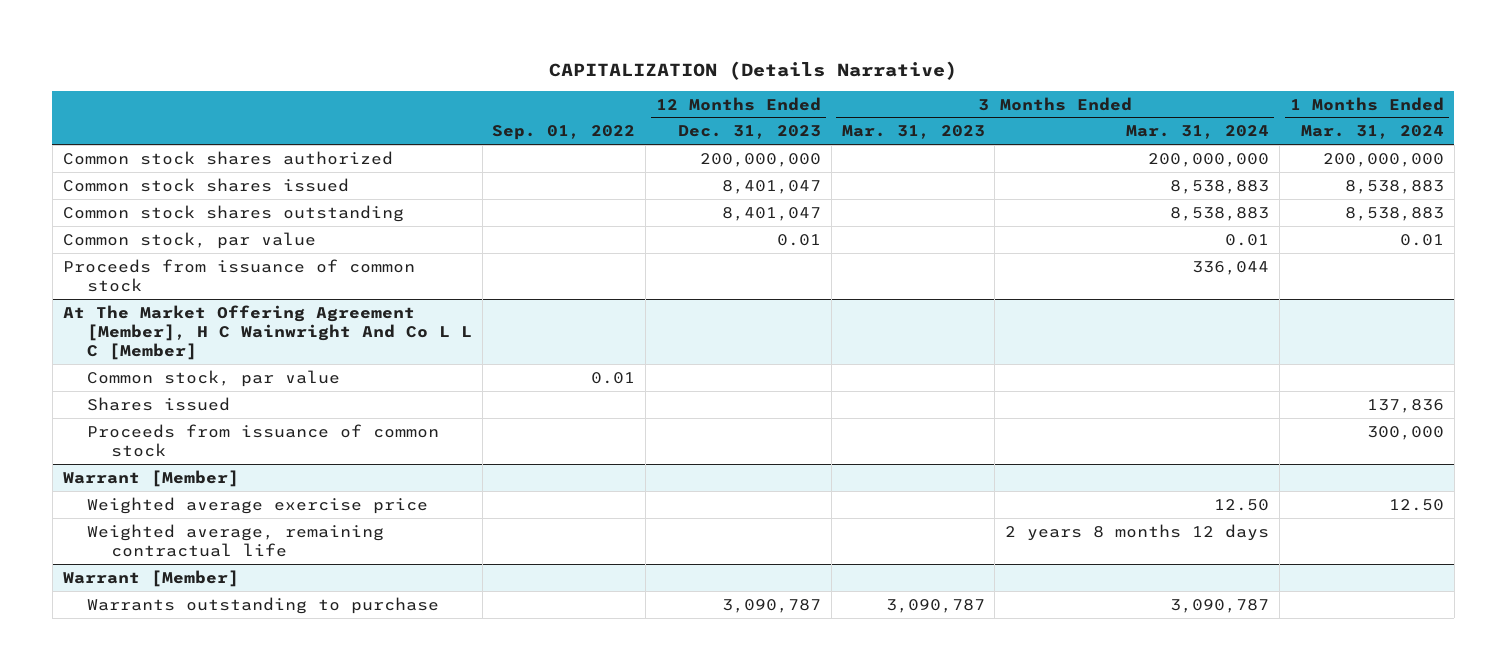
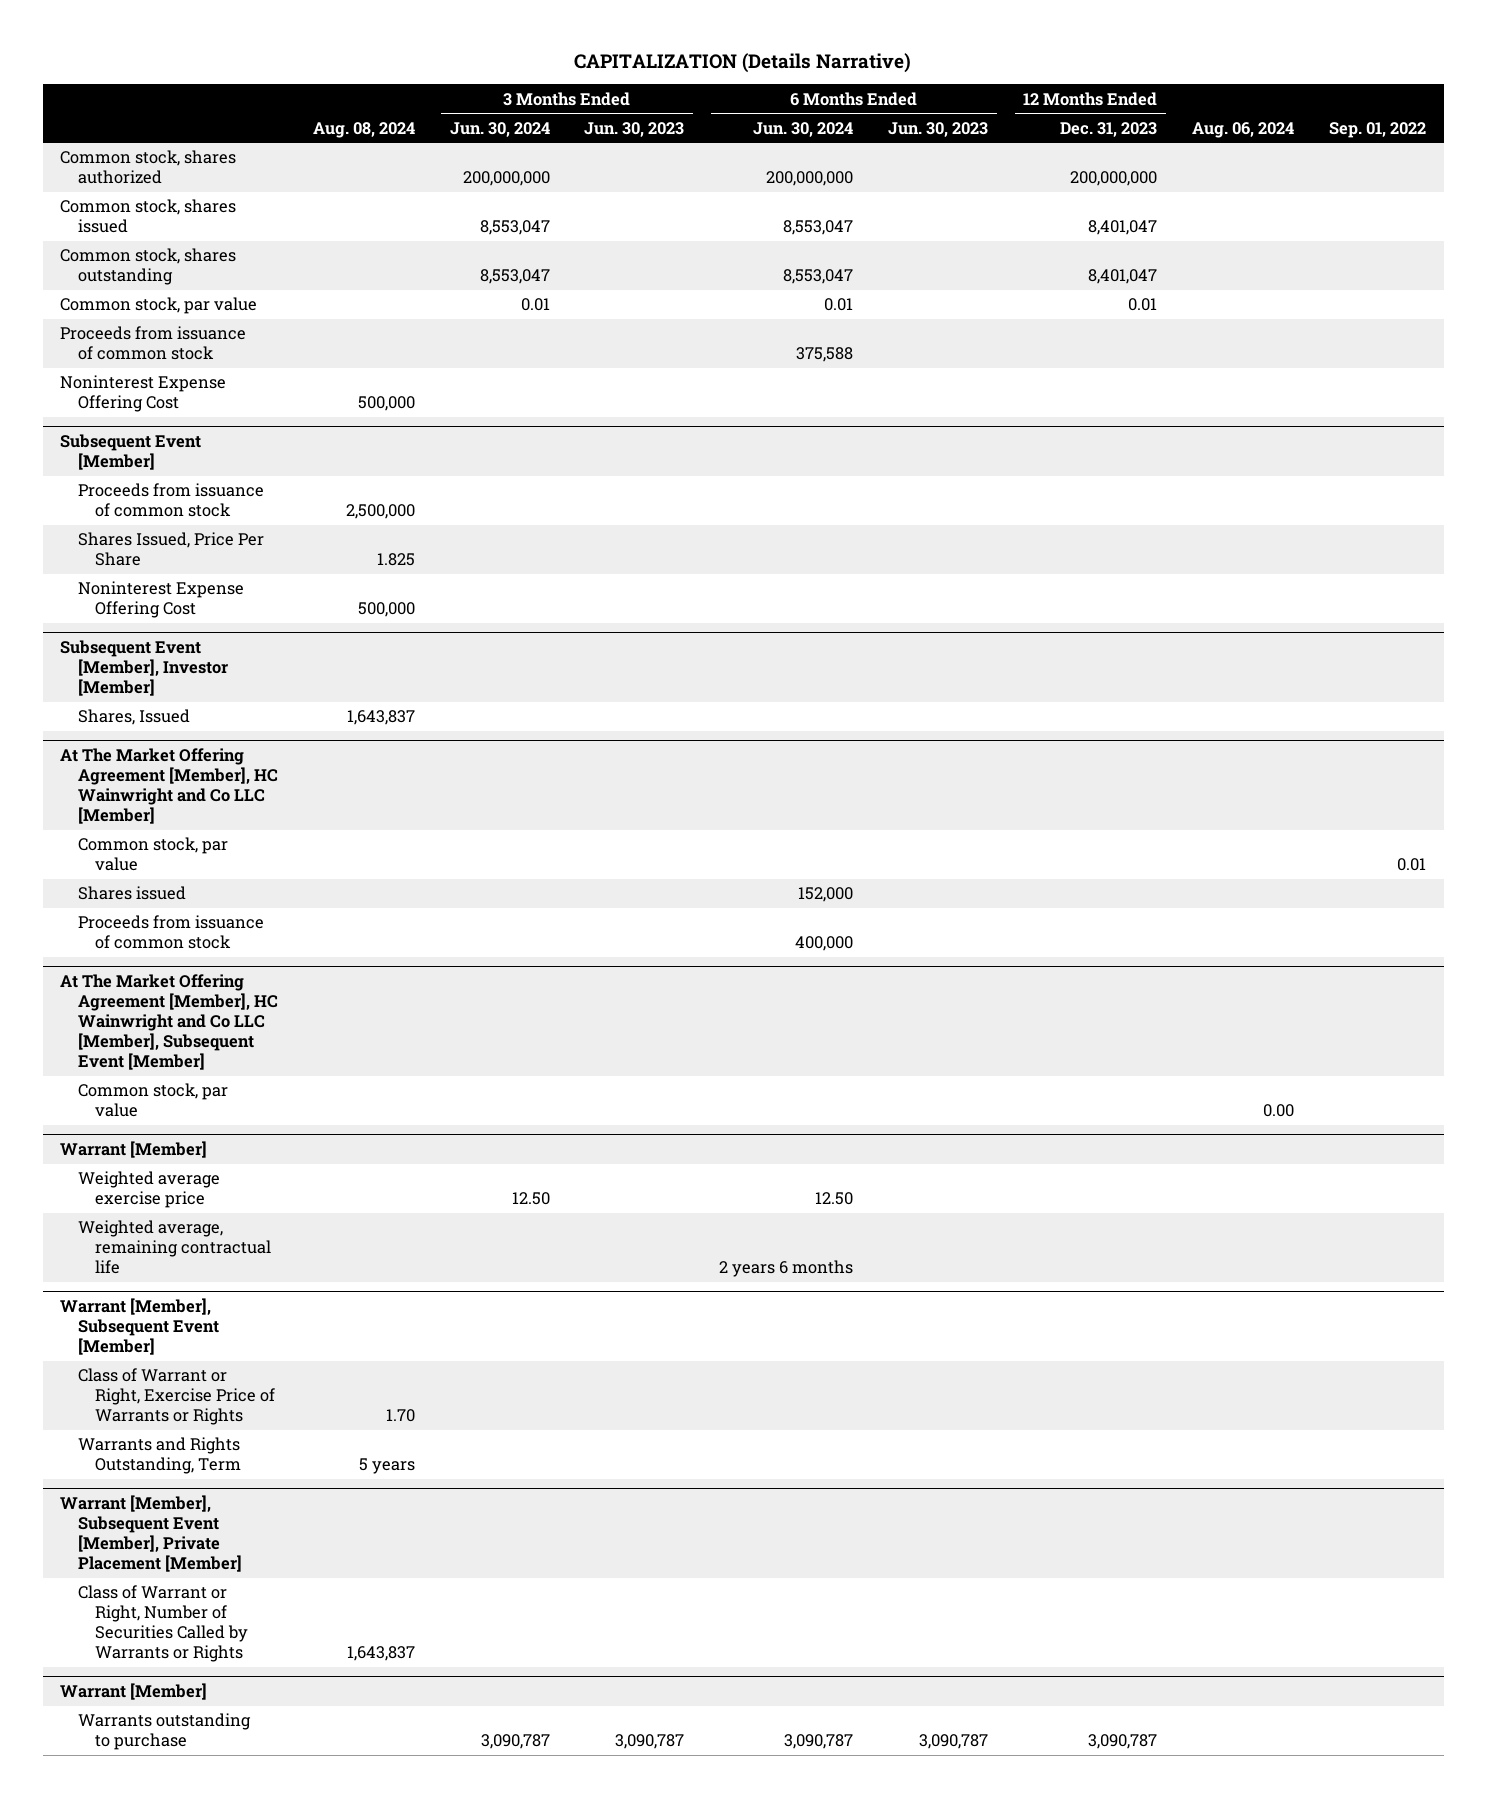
- | Sep. 01, 2022 | 12 Months Ended Dec. 31, 2023 | 3 Months Ended Mar. 31, 2023 | 3 Months Ended Mar. 31, 2024 | 1 Months Ended Mar. 31, 2024
+ | Aug. 08, 2024 | 3 Months Ended Jun. 30, 2024 | 3 Months Ended Jun. 30, 2023 | 6 Months Ended Jun. 30, 2024 | 6 Months Ended Jun. 30, 2023 | 12 Months Ended Dec. 31, 2023 | Aug. 06, 2024 | Sep. 01, 2022
- Common stock shares authorized | | 200,000,000 | | 200,000,000 | 200,000,000
- Common stock shares issued | | 8,401,047 | | 8,538,883 | 8,538,883
- Common stock shares outstanding | | 8,401,047 | | 8,538,883 | 8,538,883
+ Common stock, shares authorized | | 200,000,000 | | 200,000,000 | | 200,000,000 | |
+ Common stock, shares issued | | 8,553,047 | | 8,553,047 | | 8,401,047 | |
+ Common stock, shares outstanding | | 8,553,047 | | 8,553,047 | | 8,401,047 | |
- At The Market Offering Agreement [Member], H C Wainwright And Co L L C [Member]
+ Noninterest Expense Offering Cost | 500,000 | | | | | | |
+ Subsequent Event [Member]
+ Proceeds from issuance of common stock | 2,500,000 | | | | | | |
+ Shares Issued, Price Per Share | 1.825 | | | | | | |
+ Noninterest Expense Offering Cost | 500,000 | | | | | | |
+ Subsequent Event [Member], Investor [Member]
+ Shares, Issued | 1,643,837 | | | | | | |
+ At The Market Offering Agreement [Member], HC Wainwright and Co LLC [Member]
+ At The Market Offering Agreement [Member], HC Wainwright and Co LLC [Member], Subsequent Event [Member]
+ Common stock, par value | | | | | | | 0.00 |
+ Warrant [Member], Subsequent Event [Member]
+ Class of Warrant or Right, Exercise Price of Warrants or Rights | 1.70 | | | | | | |
+ Warrants and Rights Outstanding, Term | 5 years | | | | | | |
+ Warrant [Member], Subsequent Event [Member], Private Placement [Member]
+ Class of Warrant or Right, Number of Securities Called by Warrants or Rights | 1,643,837 | | | | | | |

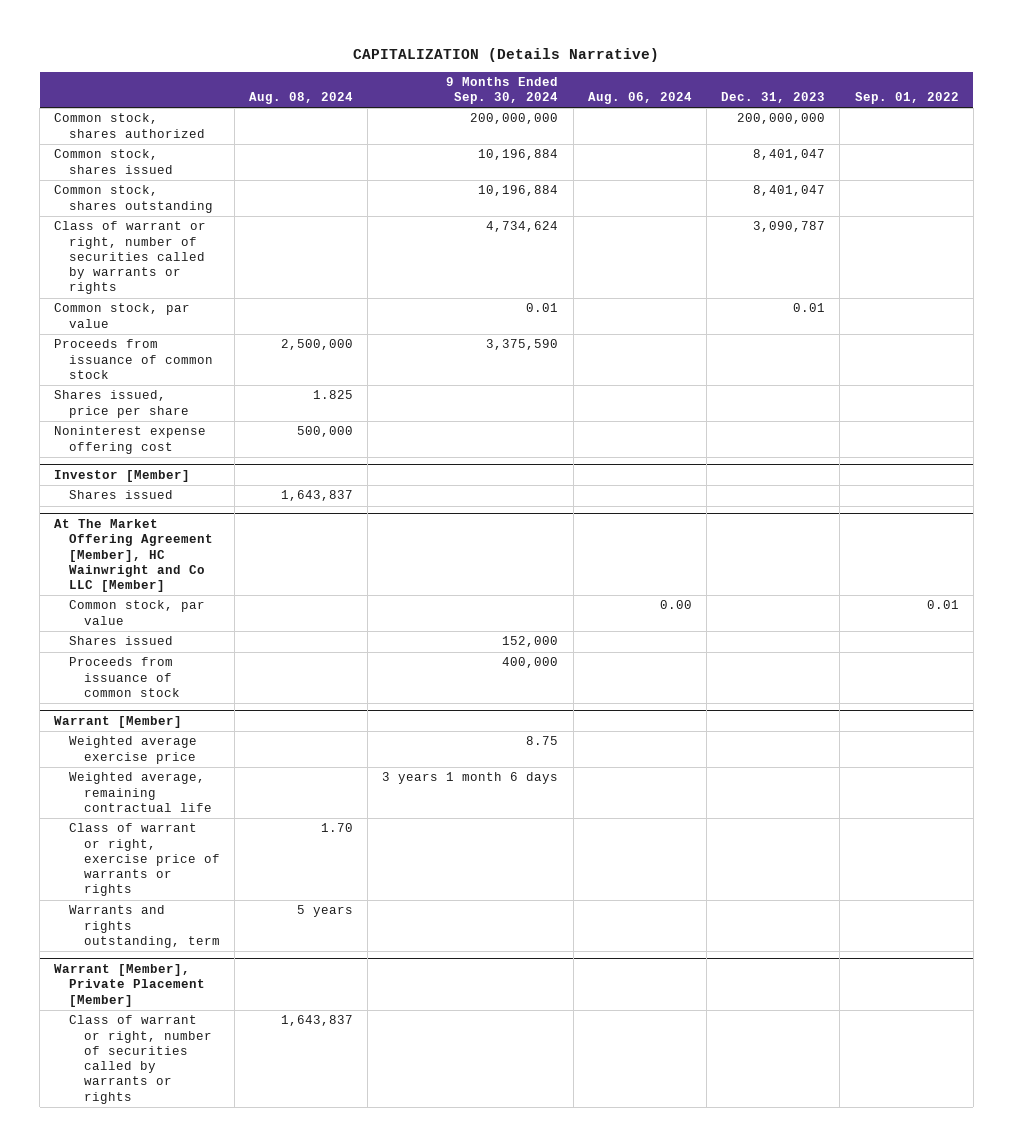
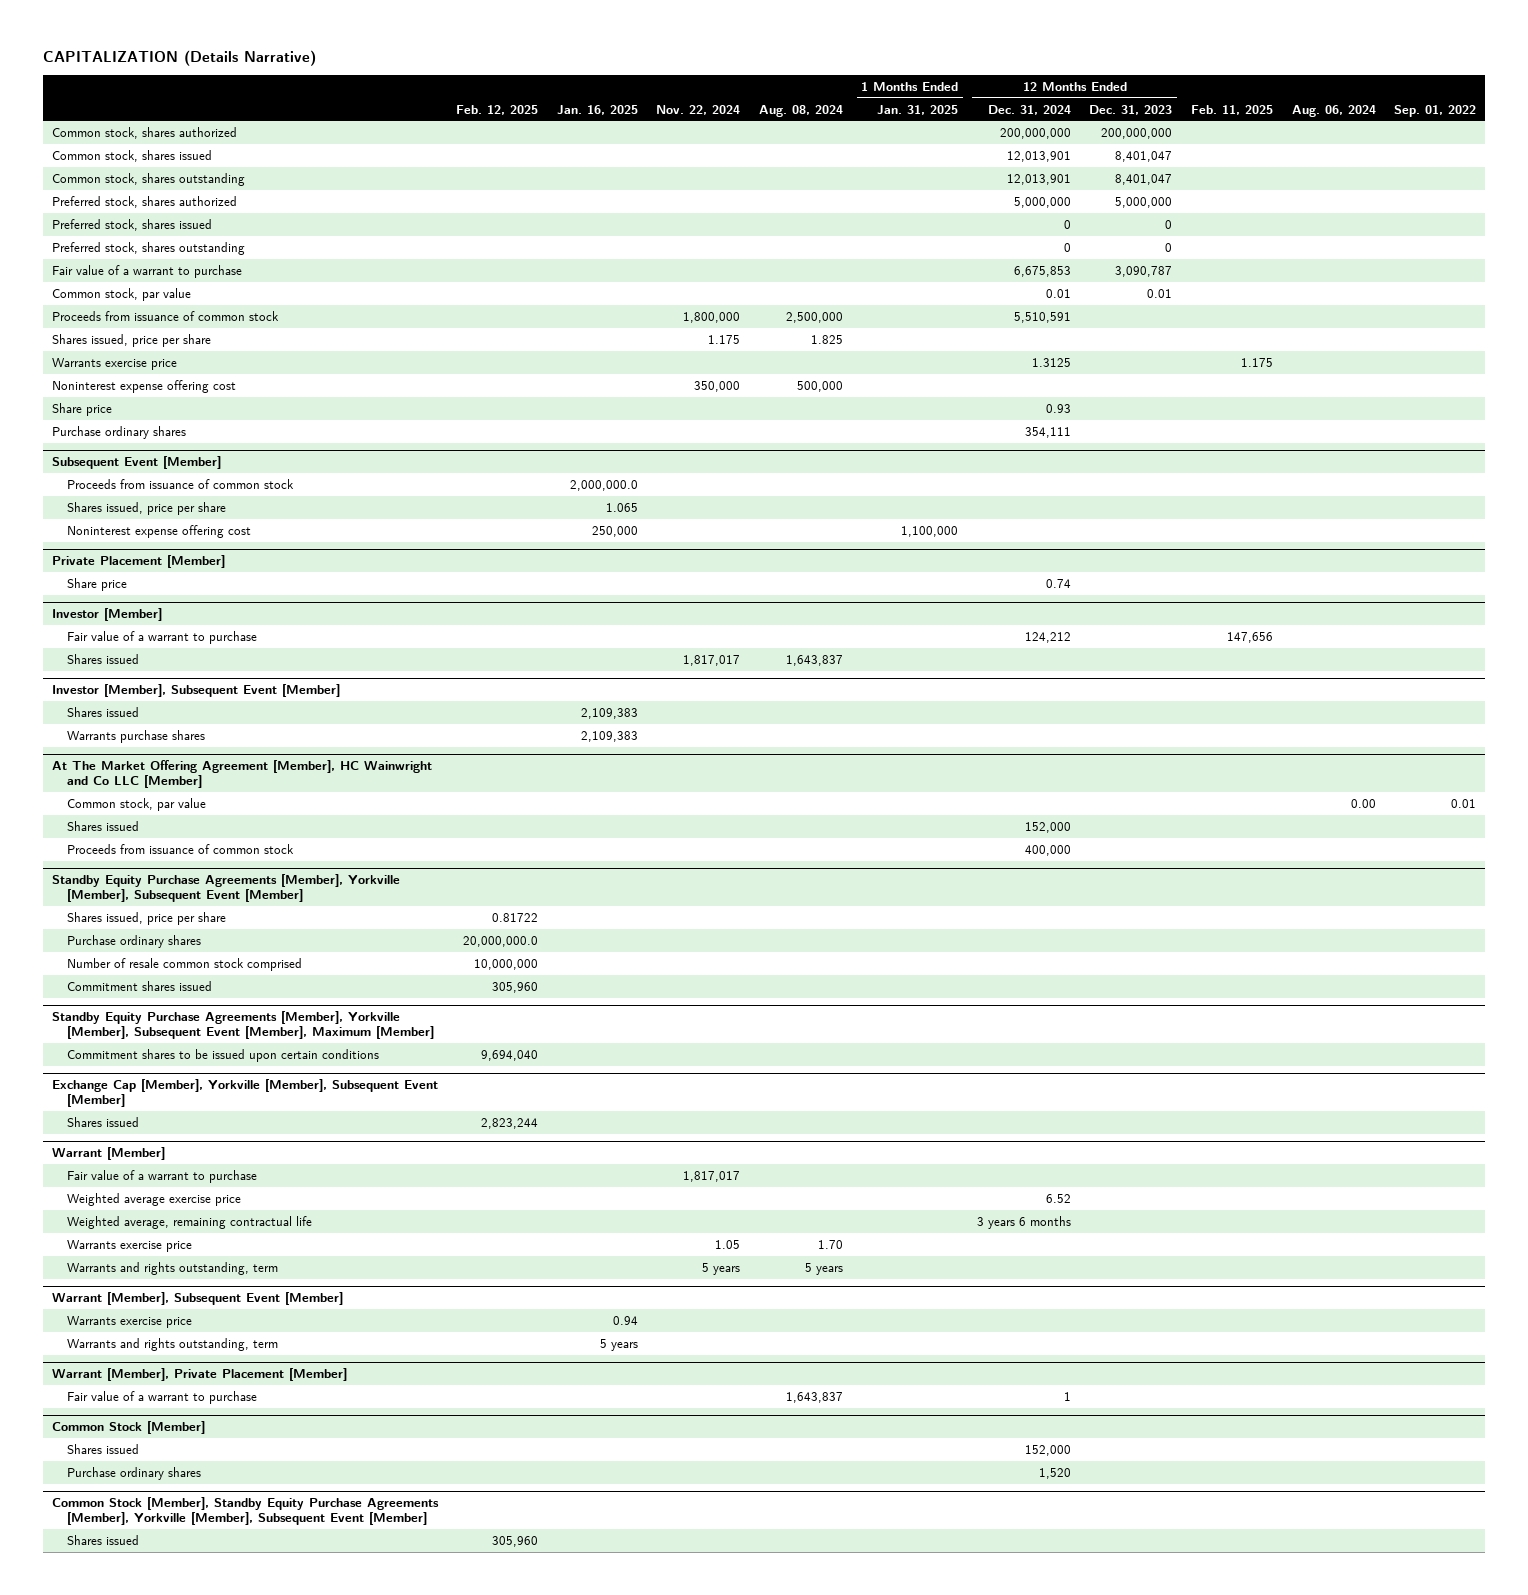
- | Aug. 08, 2024 | 9 Months Ended Sep. 30, 2024 | Aug. 06, 2024 | Dec. 31, 2023 | Sep. 01, 2022
+ | Feb. 12, 2025 | Jan. 16, 2025 | Nov. 22, 2024 | Aug. 08, 2024 | 1 Months Ended Jan. 31, 2025 | 12 Months Ended Dec. 31, 2024 | 12 Months Ended Dec. 31, 2023 | Feb. 11, 2025 | Aug. 06, 2024 | Sep. 01, 2022
- Class of warrant or right, number of securities called by warrants or rights | | 4,734,624 | | 3,090,787 |
+ Preferred stock, shares authorized | | | | | | 5,000,000 | 5,000,000 | | |
+ Preferred stock, shares issued | | | | | | 0 | 0 | | |
+ Preferred stock, shares outstanding | | | | | | 0 | 0 | | |
+ Fair value of a warrant to purchase | | | | | | 6,675,853 | 3,090,787 | | |
+ Warrants exercise price | | | | | | 1.3125 | | 1.175 | |
+ Share price | | | | | | 0.93 | | | |
+ Purchase ordinary shares | | | | | | 354,111 | | | |
+ Subsequent Event [Member]
+ Proceeds from issuance of common stock | | 2,000,000.0 | | | | | | | |
+ Shares issued, price per share | | 1.065 | | | | | | | |
+ Noninterest expense offering cost | | 250,000 | | | 1,100,000 | | | | |
+ Private Placement [Member]
+ Share price | | | | | | 0.74 | | | |
@ Investor [Member]
+ Fair value of a warrant to purchase | | | | | | 124,212 | | 147,656 | |
+ Investor [Member], Subsequent Event [Member]
+ Shares issued | | 2,109,383 | | | | | | | |
+ Warrants purchase shares | | 2,109,383 | | | | | | | |
+ Standby Equity Purchase Agreements [Member], Yorkville [Member], Subsequent Event [Member]
+ Shares issued, price per share | 0.81722 | | | | | | | | |
+ Purchase ordinary shares | 20,000,000.0 | | | | | | | | |
+ Number of resale common stock comprised | 10,000,000 | | | | | | | | |
+ Commitment shares issued | 305,960 | | | | | | | | |
+ Standby Equity Purchase Agreements [Member], Yorkville [Member], Subsequent Event [Member], Maximum [Member]
+ Commitment shares to be issued upon certain conditions | 9,694,040 | | | | | | | | |
+ Exchange Cap [Member], Yorkville [Member], Subsequent Event [Member]
+ Shares issued | 2,823,244 | | | | | | | | |
@ Warrant [Member]
+ Fair value of a warrant to purchase | | | 1,817,017 | | | | | | |
- Class of warrant or right, exercise price of warrants or rights | 1.70 | | | |
+ Warrants exercise price | | | 1.05 | 1.70 | | | | | |
+ Warrant [Member], Subsequent Event [Member]
+ Warrants exercise price | | 0.94 | | | | | | | |
+ Warrants and rights outstanding, term | | 5 years | | | | | | | |
@ Warrant [Member], Private Placement [Member]
- Class of warrant or right, number of securities called by warrants or rights | 1,643,837 | | | |
+ Fair value of a warrant to purchase | | | | 1,643,837 | | 1 | | | |
+ Common Stock [Member]
+ Shares issued | | | | | | 152,000 | | | |
+ Purchase ordinary shares | | | | | | 1,520 | | | |
+ Common Stock [Member], Standby Equity Purchase Agreements [Member], Yorkville [Member], Subsequent Event [Member]
+ Shares issued | 305,960 | | | | | | | | |

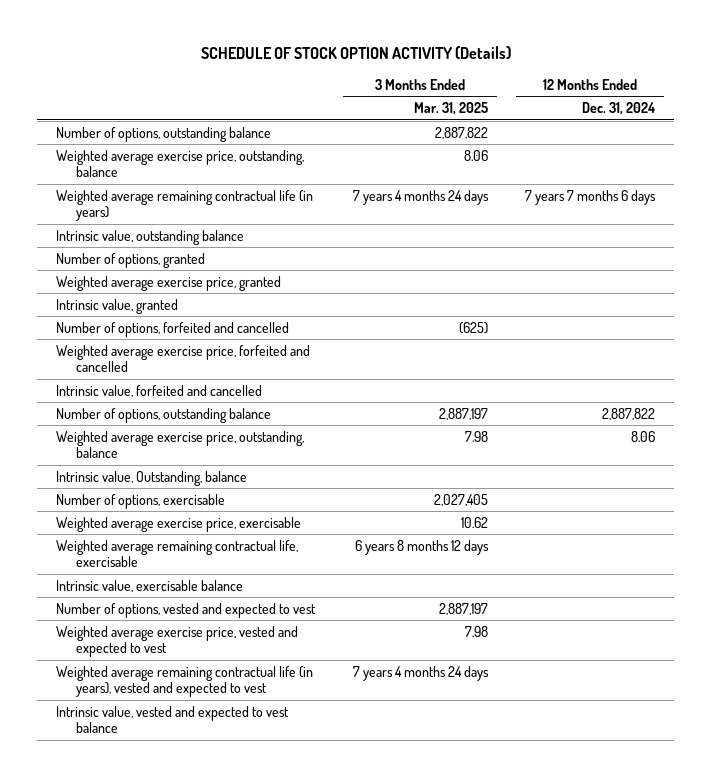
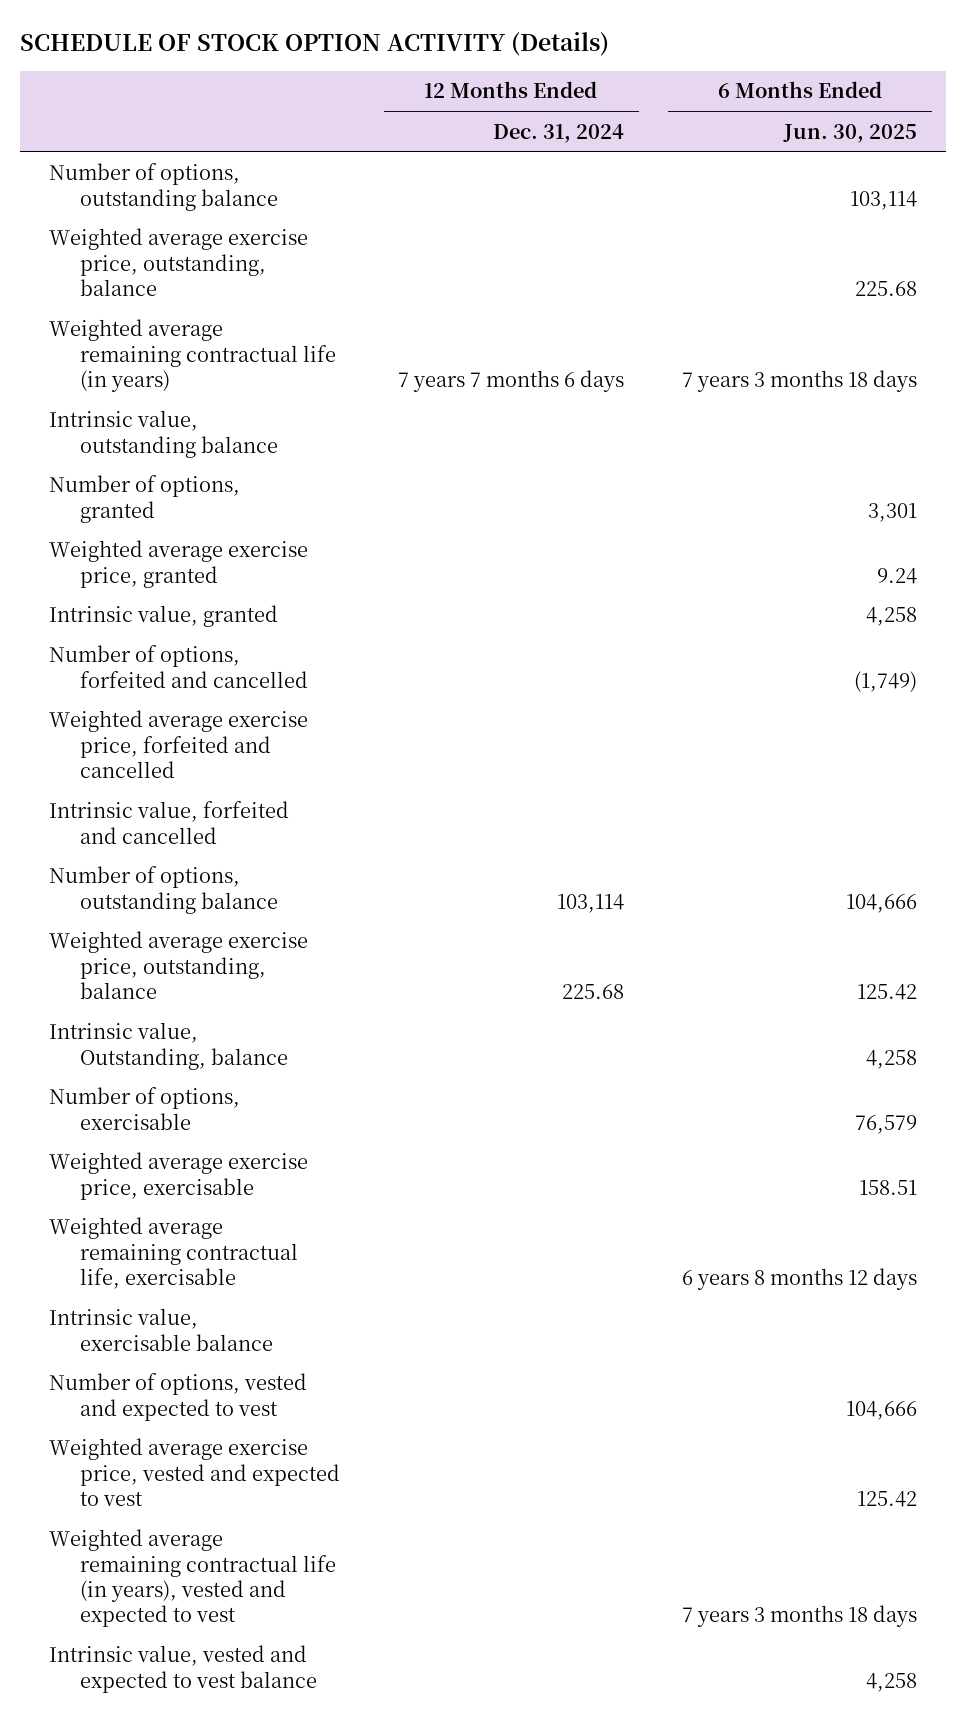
- | 3 Months Ended Mar. 31, 2025 | 12 Months Ended Dec. 31, 2024
+ | 12 Months Ended Dec. 31, 2024 | 6 Months Ended Jun. 30, 2025
- Number of options, outstanding balance | 2,887,197 | 2,887,822
- Weighted average exercise price, outstanding, balance | 7.98 | 8.06
+ Number of options, outstanding balance | 103,114 | 104,666
+ Weighted average exercise price, outstanding, balance | 225.68 | 125.42

